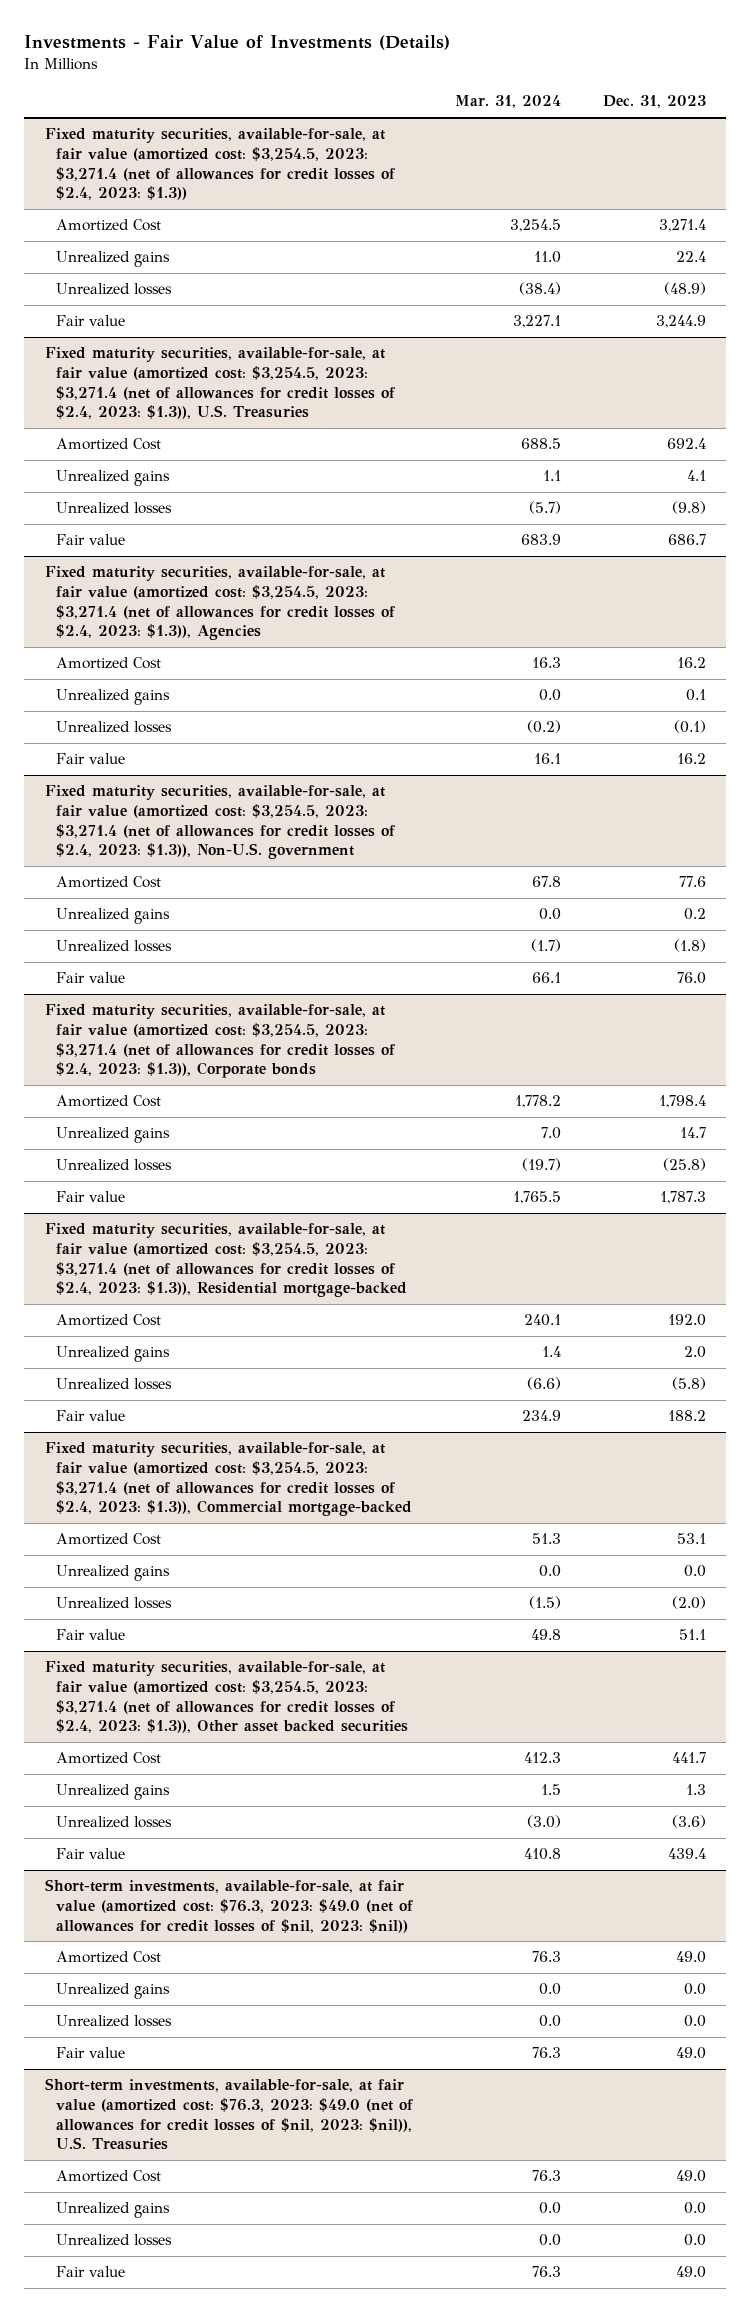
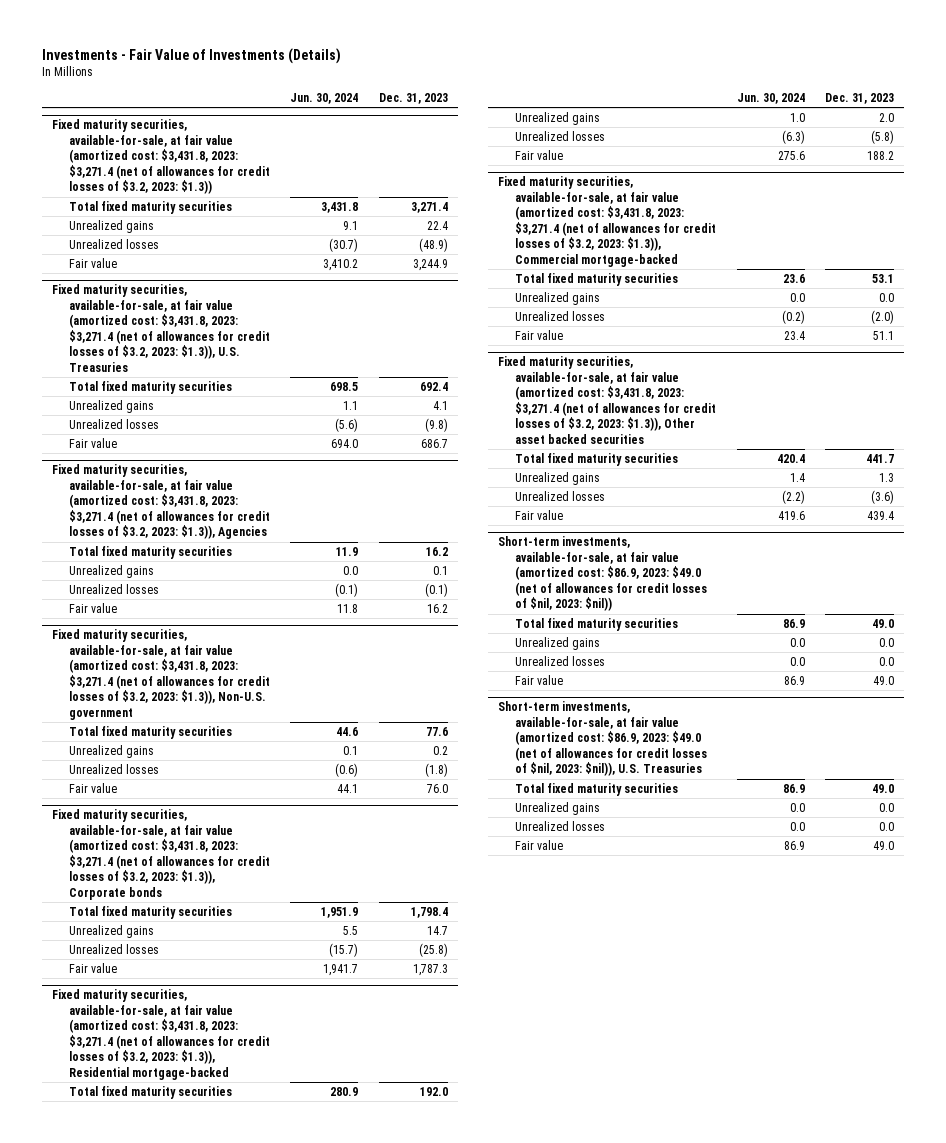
- | Mar. 31, 2024 | Dec. 31, 2023
+ | Jun. 30, 2024 | Dec. 31, 2023
- Fixed maturity securities, available-for-sale, at fair value (amortized cost: $3,254.5, 2023: $3,271.4 (net of allowances for credit losses of $2.4, 2023: $1.3))
- Amortized Cost | 3,254.5 | 3,271.4
+ Fixed maturity securities, available-for-sale, at fair value (amortized cost: $3,431.8, 2023: $3,271.4 (net of allowances for credit losses of $3.2, 2023: $1.3))
+ Total fixed maturity securities | 3,431.8 | 3,271.4
- Fixed maturity securities, available-for-sale, at fair value (amortized cost: $3,254.5, 2023: $3,271.4 (net of allowances for credit losses of $2.4, 2023: $1.3)), U.S. Treasuries
- Amortized Cost | 688.5 | 692.4
+ Fixed maturity securities, available-for-sale, at fair value (amortized cost: $3,431.8, 2023: $3,271.4 (net of allowances for credit losses of $3.2, 2023: $1.3)), U.S. Treasuries
+ Total fixed maturity securities | 698.5 | 692.4
- Fixed maturity securities, available-for-sale, at fair value (amortized cost: $3,254.5, 2023: $3,271.4 (net of allowances for credit losses of $2.4, 2023: $1.3)), Agencies
- Amortized Cost | 16.3 | 16.2
+ Fixed maturity securities, available-for-sale, at fair value (amortized cost: $3,431.8, 2023: $3,271.4 (net of allowances for credit losses of $3.2, 2023: $1.3)), Agencies
+ Total fixed maturity securities | 11.9 | 16.2
- Fixed maturity securities, available-for-sale, at fair value (amortized cost: $3,254.5, 2023: $3,271.4 (net of allowances for credit losses of $2.4, 2023: $1.3)), Non-U.S. government
- Amortized Cost | 67.8 | 77.6
+ Fixed maturity securities, available-for-sale, at fair value (amortized cost: $3,431.8, 2023: $3,271.4 (net of allowances for credit losses of $3.2, 2023: $1.3)), Non-U.S. government
+ Total fixed maturity securities | 44.6 | 77.6
- Fixed maturity securities, available-for-sale, at fair value (amortized cost: $3,254.5, 2023: $3,271.4 (net of allowances for credit losses of $2.4, 2023: $1.3)), Corporate bonds
- Amortized Cost | 1,778.2 | 1,798.4
+ Fixed maturity securities, available-for-sale, at fair value (amortized cost: $3,431.8, 2023: $3,271.4 (net of allowances for credit losses of $3.2, 2023: $1.3)), Corporate bonds
+ Total fixed maturity securities | 1,951.9 | 1,798.4
- Fixed maturity securities, available-for-sale, at fair value (amortized cost: $3,254.5, 2023: $3,271.4 (net of allowances for credit losses of $2.4, 2023: $1.3)), Residential mortgage-backed
- Amortized Cost | 240.1 | 192.0
+ Fixed maturity securities, available-for-sale, at fair value (amortized cost: $3,431.8, 2023: $3,271.4 (net of allowances for credit losses of $3.2, 2023: $1.3)), Residential mortgage-backed
+ Total fixed maturity securities | 280.9 | 192.0
- Fixed maturity securities, available-for-sale, at fair value (amortized cost: $3,254.5, 2023: $3,271.4 (net of allowances for credit losses of $2.4, 2023: $1.3)), Commercial mortgage-backed
- Amortized Cost | 51.3 | 53.1
+ Fixed maturity securities, available-for-sale, at fair value (amortized cost: $3,431.8, 2023: $3,271.4 (net of allowances for credit losses of $3.2, 2023: $1.3)), Commercial mortgage-backed
+ Total fixed maturity securities | 23.6 | 53.1
- Fixed maturity securities, available-for-sale, at fair value (amortized cost: $3,254.5, 2023: $3,271.4 (net of allowances for credit losses of $2.4, 2023: $1.3)), Other asset backed securities
- Amortized Cost | 412.3 | 441.7
+ Fixed maturity securities, available-for-sale, at fair value (amortized cost: $3,431.8, 2023: $3,271.4 (net of allowances for credit losses of $3.2, 2023: $1.3)), Other asset backed securities
+ Total fixed maturity securities | 420.4 | 441.7
- Short-term investments, available-for-sale, at fair value (amortized cost: $76.3, 2023: $49.0 (net of allowances for credit losses of $nil, 2023: $nil))
- Amortized Cost | 76.3 | 49.0
+ Short-term investments, available-for-sale, at fair value (amortized cost: $86.9, 2023: $49.0 (net of allowances for credit losses of $nil, 2023: $nil))
+ Total fixed maturity securities | 86.9 | 49.0
- Short-term investments, available-for-sale, at fair value (amortized cost: $76.3, 2023: $49.0 (net of allowances for credit losses of $nil, 2023: $nil)), U.S. Treasuries
- Amortized Cost | 76.3 | 49.0
+ Short-term investments, available-for-sale, at fair value (amortized cost: $86.9, 2023: $49.0 (net of allowances for credit losses of $nil, 2023: $nil)), U.S. Treasuries
+ Total fixed maturity securities | 86.9 | 49.0

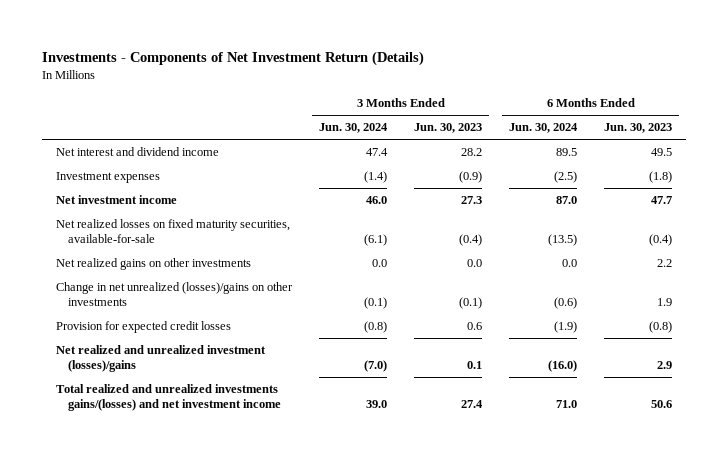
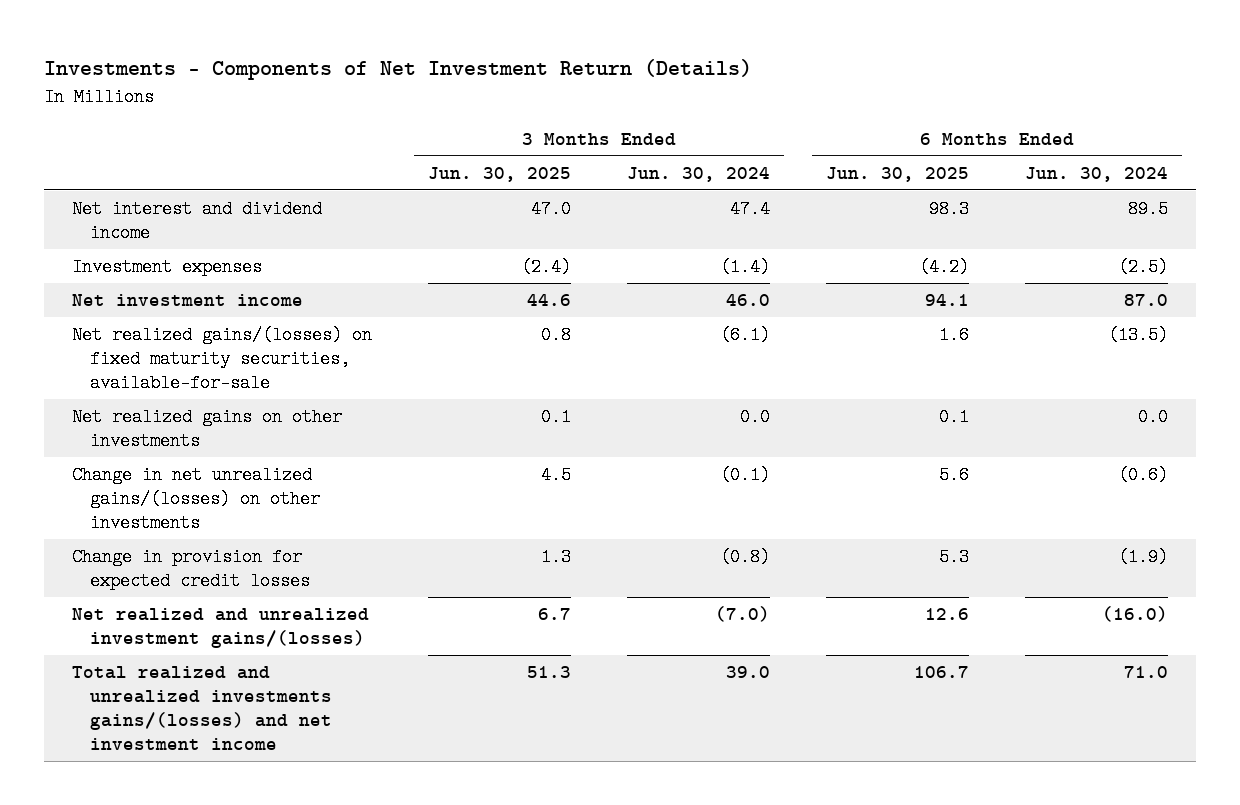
- | 3 Months Ended Jun. 30, 2024 | 3 Months Ended Jun. 30, 2023 | 6 Months Ended Jun. 30, 2024 | 6 Months Ended Jun. 30, 2023
+ | 3 Months Ended Jun. 30, 2025 | 3 Months Ended Jun. 30, 2024 | 6 Months Ended Jun. 30, 2025 | 6 Months Ended Jun. 30, 2024
- Net realized losses on fixed maturity securities, available-for-sale | (6.1) | (0.4) | (13.5) | (0.4)
+ Net realized gains/(losses) on fixed maturity securities, available-for-sale | 0.8 | (6.1) | 1.6 | (13.5)
- Change in net unrealized (losses)/gains on other investments | (0.1) | (0.1) | (0.6) | 1.9
- Provision for expected credit losses | (0.8) | 0.6 | (1.9) | (0.8)
- Net realized and unrealized investment (losses)/gains | (7.0) | 0.1 | (16.0) | 2.9
+ Change in net unrealized gains/(losses) on other investments | 4.5 | (0.1) | 5.6 | (0.6)
+ Change in provision for expected credit losses | 1.3 | (0.8) | 5.3 | (1.9)
+ Net realized and unrealized investment gains/(losses) | 6.7 | (7.0) | 12.6 | (16.0)

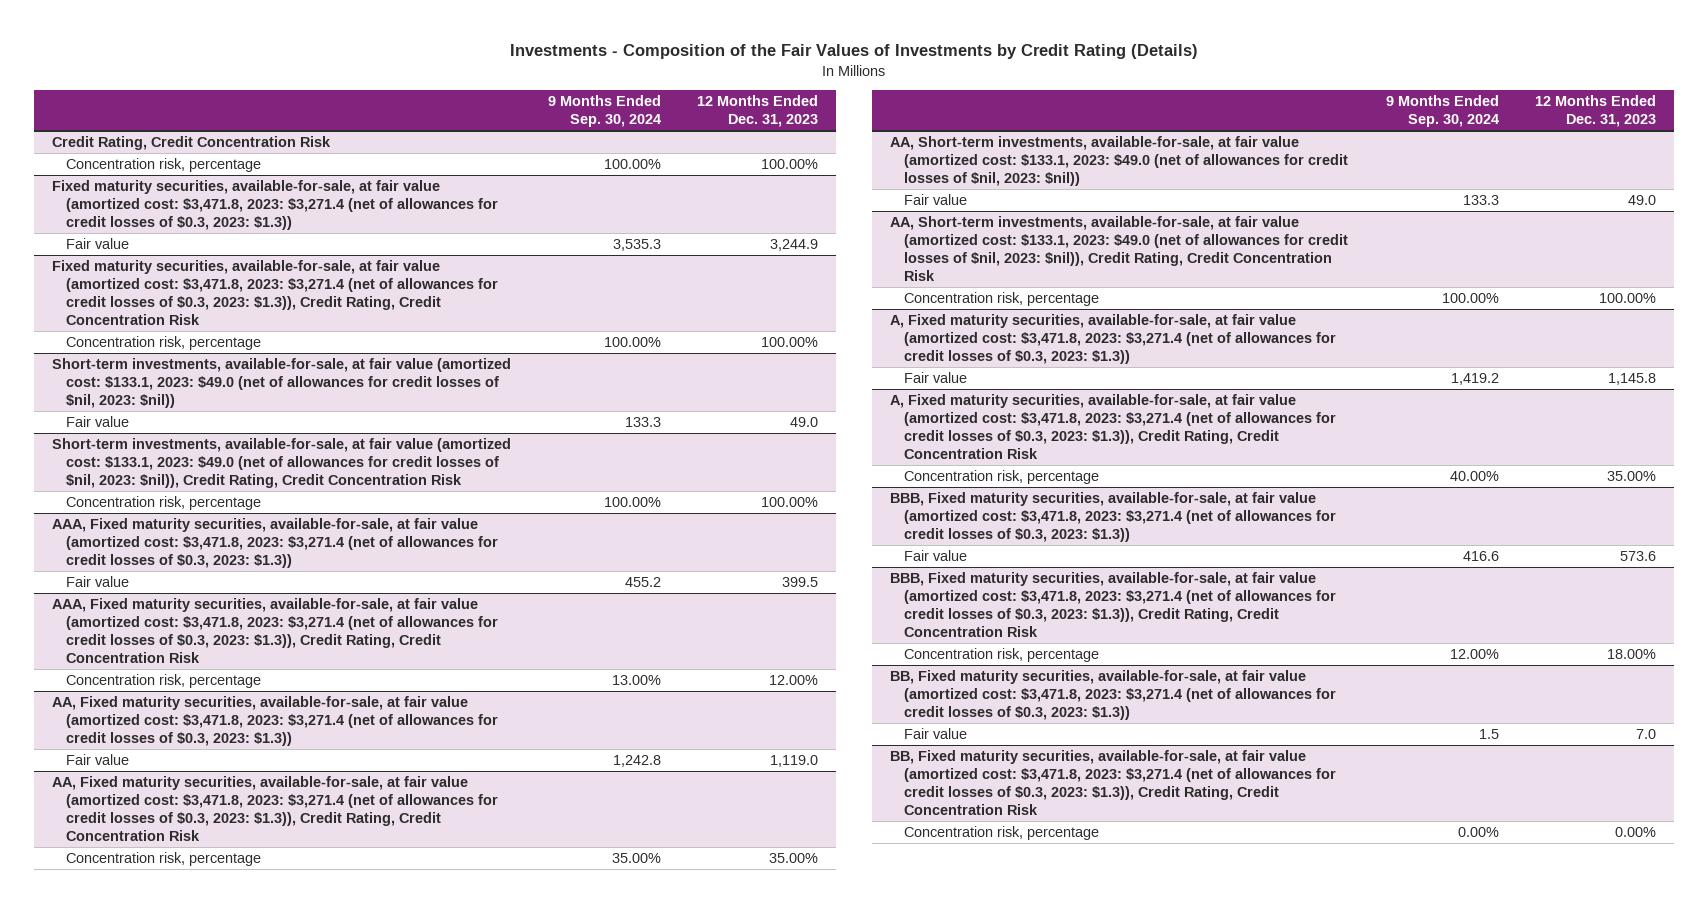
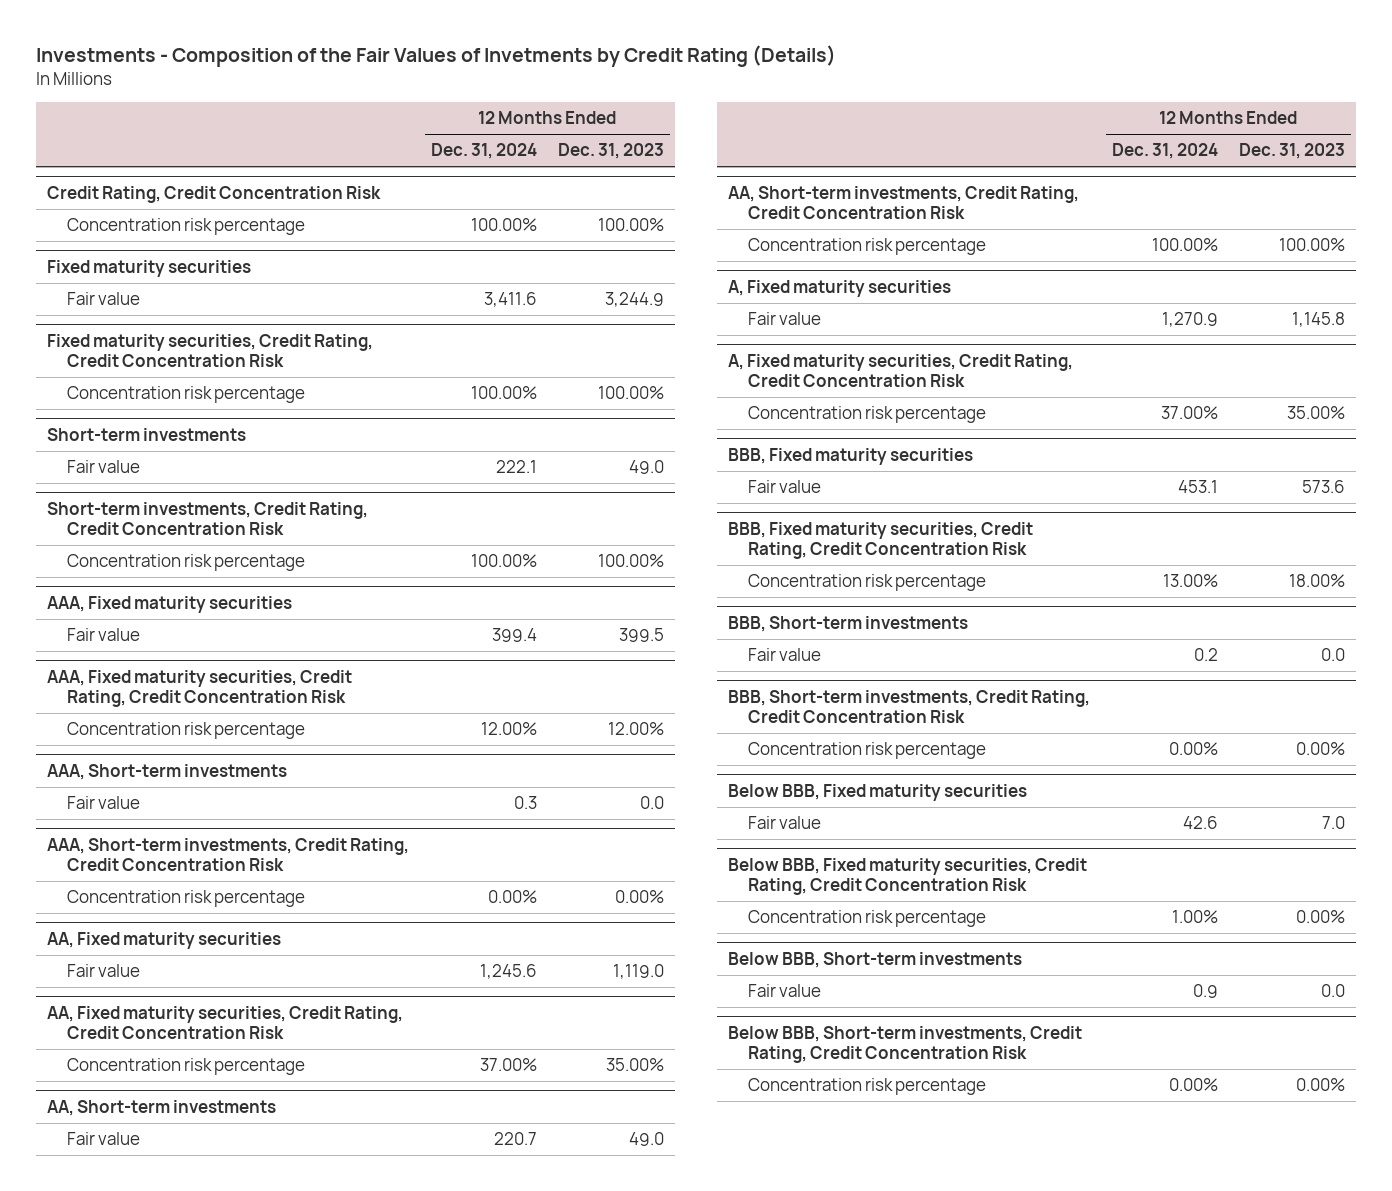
- Investments - Composition of the Fair Values of Investments by Credit Rating (Details)
+ Investments - Composition of the Fair Values of Invetments by Credit Rating (Details)
- | 9 Months Ended Sep. 30, 2024 | 12 Months Ended Dec. 31, 2023
+ | 12 Months Ended Dec. 31, 2024 | 12 Months Ended Dec. 31, 2023
@ Credit Rating, Credit Concentration Risk
- Concentration risk, percentage | 100.00% | 100.00%
- Fixed maturity securities, available-for-sale, at fair value (amortized cost: $3,471.8, 2023: $3,271.4 (net of allowances for credit losses of $0.3, 2023: $1.3))
@ Credit Rating, Credit Concentration Risk
+ Concentration risk percentage | 100.00% | 100.00%
+ Fixed maturity securities
- Fixed maturity securities, available-for-sale, at fair value (amortized cost: $3,471.8, 2023: $3,271.4 (net of allowances for credit losses of $0.3, 2023: $1.3)), Credit Rating, Credit Concentration Risk
- Concentration risk, percentage | 100.00% | 100.00%
- Short-term investments, available-for-sale, at fair value (amortized cost: $133.1, 2023: $49.0 (net of allowances for credit losses of $nil, 2023: $nil))
+ Fixed maturity securities, Credit Rating, Credit Concentration Risk
+ Concentration risk percentage | 100.00% | 100.00%
+ Short-term investments
- Short-term investments, available-for-sale, at fair value (amortized cost: $133.1, 2023: $49.0 (net of allowances for credit losses of $nil, 2023: $nil)), Credit Rating, Credit Concentration Risk
- Concentration risk, percentage | 100.00% | 100.00%
- AAA, Fixed maturity securities, available-for-sale, at fair value (amortized cost: $3,471.8, 2023: $3,271.4 (net of allowances for credit losses of $0.3, 2023: $1.3))
+ Short-term investments, Credit Rating, Credit Concentration Risk
+ Concentration risk percentage | 100.00% | 100.00%
+ AAA, Fixed maturity securities
- AAA, Fixed maturity securities, available-for-sale, at fair value (amortized cost: $3,471.8, 2023: $3,271.4 (net of allowances for credit losses of $0.3, 2023: $1.3)), Credit Rating, Credit Concentration Risk
- Concentration risk, percentage | 13.00% | 12.00%
- AA, Fixed maturity securities, available-for-sale, at fair value (amortized cost: $3,471.8, 2023: $3,271.4 (net of allowances for credit losses of $0.3, 2023: $1.3))
+ AAA, Fixed maturity securities, Credit Rating, Credit Concentration Risk
+ Concentration risk percentage | 12.00% | 12.00%
+ AAA, Short-term investments
+ Fair value | 0.3 | 0.0
+ AAA, Short-term investments, Credit Rating, Credit Concentration Risk
+ Concentration risk percentage | 0.00% | 0.00%
+ AA, Fixed maturity securities
- AA, Fixed maturity securities, available-for-sale, at fair value (amortized cost: $3,471.8, 2023: $3,271.4 (net of allowances for credit losses of $0.3, 2023: $1.3)), Credit Rating, Credit Concentration Risk
- Concentration risk, percentage | 35.00% | 35.00%
- AA, Short-term investments, available-for-sale, at fair value (amortized cost: $133.1, 2023: $49.0 (net of allowances for credit losses of $nil, 2023: $nil))
+ AA, Fixed maturity securities, Credit Rating, Credit Concentration Risk
+ Concentration risk percentage | 37.00% | 35.00%
+ AA, Short-term investments
- AA, Short-term investments, available-for-sale, at fair value (amortized cost: $133.1, 2023: $49.0 (net of allowances for credit losses of $nil, 2023: $nil)), Credit Rating, Credit Concentration Risk
- Concentration risk, percentage | 100.00% | 100.00%
- A, Fixed maturity securities, available-for-sale, at fair value (amortized cost: $3,471.8, 2023: $3,271.4 (net of allowances for credit losses of $0.3, 2023: $1.3))
+ AA, Short-term investments, Credit Rating, Credit Concentration Risk
+ Concentration risk percentage | 100.00% | 100.00%
+ A, Fixed maturity securities
- A, Fixed maturity securities, available-for-sale, at fair value (amortized cost: $3,471.8, 2023: $3,271.4 (net of allowances for credit losses of $0.3, 2023: $1.3)), Credit Rating, Credit Concentration Risk
- Concentration risk, percentage | 40.00% | 35.00%
- BBB, Fixed maturity securities, available-for-sale, at fair value (amortized cost: $3,471.8, 2023: $3,271.4 (net of allowances for credit losses of $0.3, 2023: $1.3))
+ A, Fixed maturity securities, Credit Rating, Credit Concentration Risk
+ Concentration risk percentage | 37.00% | 35.00%
+ BBB, Fixed maturity securities
- BBB, Fixed maturity securities, available-for-sale, at fair value (amortized cost: $3,471.8, 2023: $3,271.4 (net of allowances for credit losses of $0.3, 2023: $1.3)), Credit Rating, Credit Concentration Risk
- Concentration risk, percentage | 12.00% | 18.00%
- BB, Fixed maturity securities, available-for-sale, at fair value (amortized cost: $3,471.8, 2023: $3,271.4 (net of allowances for credit losses of $0.3, 2023: $1.3))
+ BBB, Fixed maturity securities, Credit Rating, Credit Concentration Risk
+ Concentration risk percentage | 13.00% | 18.00%
+ BBB, Short-term investments
+ Fair value | 0.2 | 0.0
+ BBB, Short-term investments, Credit Rating, Credit Concentration Risk
+ Concentration risk percentage | 0.00% | 0.00%
+ Below BBB, Fixed maturity securities
- BB, Fixed maturity securities, available-for-sale, at fair value (amortized cost: $3,471.8, 2023: $3,271.4 (net of allowances for credit losses of $0.3, 2023: $1.3)), Credit Rating, Credit Concentration Risk
- Concentration risk, percentage | 0.00% | 0.00%
+ Below BBB, Fixed maturity securities, Credit Rating, Credit Concentration Risk
+ Concentration risk percentage | 1.00% | 0.00%
+ Below BBB, Short-term investments
+ Fair value | 0.9 | 0.0
+ Below BBB, Short-term investments, Credit Rating, Credit Concentration Risk
+ Concentration risk percentage | 0.00% | 0.00%

